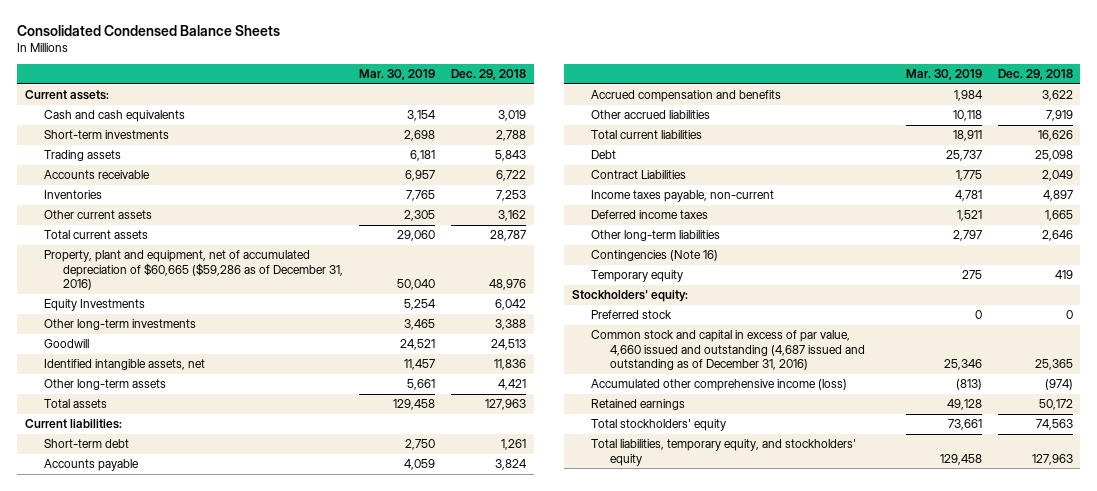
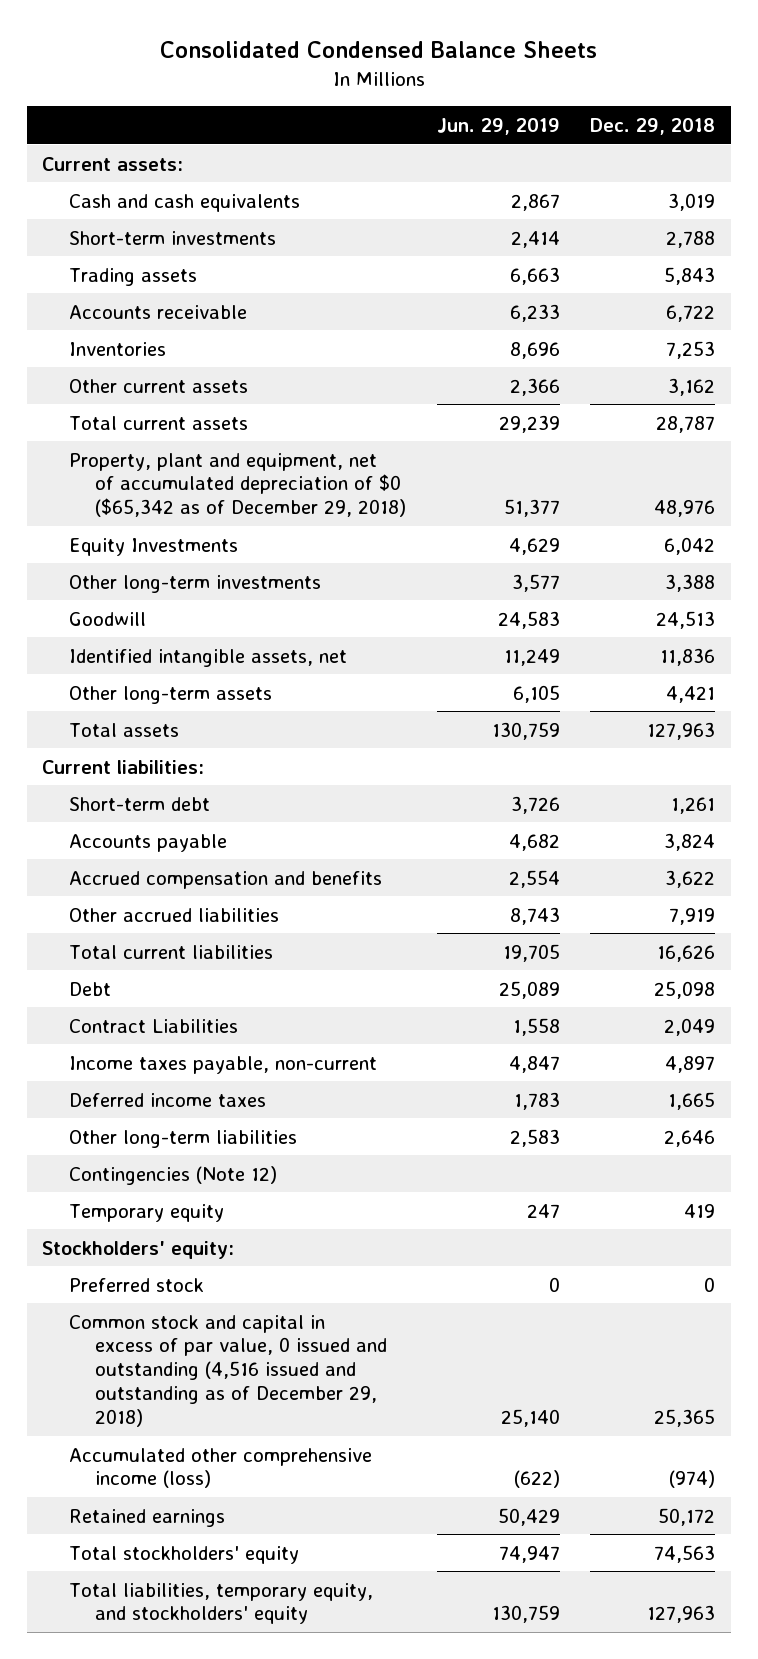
- | Mar. 30, 2019 | Dec. 29, 2018
+ | Jun. 29, 2019 | Dec. 29, 2018
- Property, plant and equipment, net of accumulated depreciation of $60,665 ($59,286 as of December 31, 2016) | 50,040 | 48,976
+ Property, plant and equipment, net of accumulated depreciation of $0 ($65,342 as of December 29, 2018) | 51,377 | 48,976
- Contingencies (Note 16)
+ Contingencies (Note 12)
- Common stock and capital in excess of par value, 4,660 issued and outstanding (4,687 issued and outstanding as of December 31, 2016) | 25,346 | 25,365
+ Common stock and capital in excess of par value, 0 issued and outstanding (4,516 issued and outstanding as of December 29, 2018) | 25,140 | 25,365

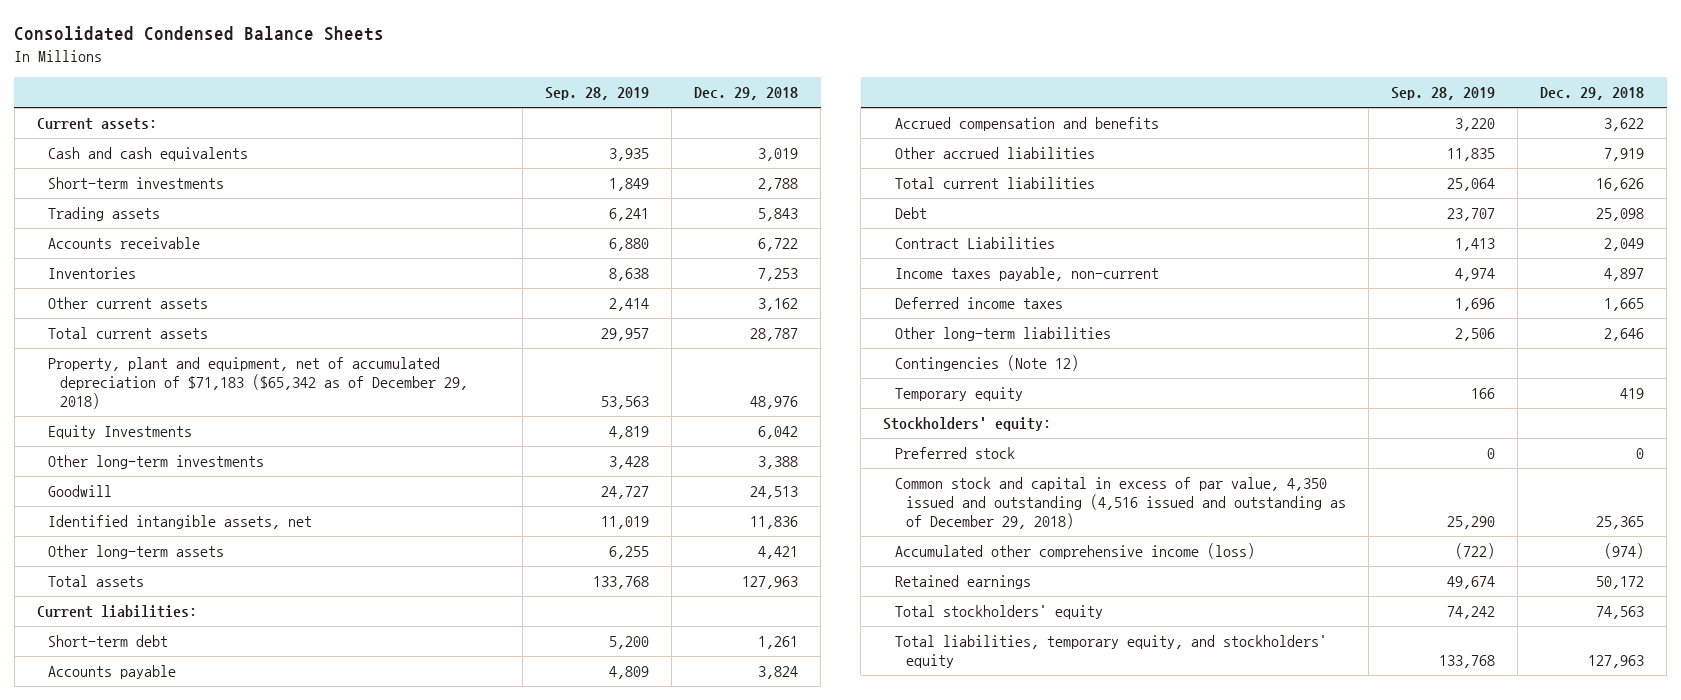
- | Jun. 29, 2019 | Dec. 29, 2018
+ | Sep. 28, 2019 | Dec. 29, 2018
- Property, plant and equipment, net of accumulated depreciation of $0 ($65,342 as of December 29, 2018) | 51,377 | 48,976
+ Property, plant and equipment, net of accumulated depreciation of $71,183 ($65,342 as of December 29, 2018) | 53,563 | 48,976
- Common stock and capital in excess of par value, 0 issued and outstanding (4,516 issued and outstanding as of December 29, 2018) | 25,140 | 25,365
+ Common stock and capital in excess of par value, 4,350 issued and outstanding (4,516 issued and outstanding as of December 29, 2018) | 25,290 | 25,365

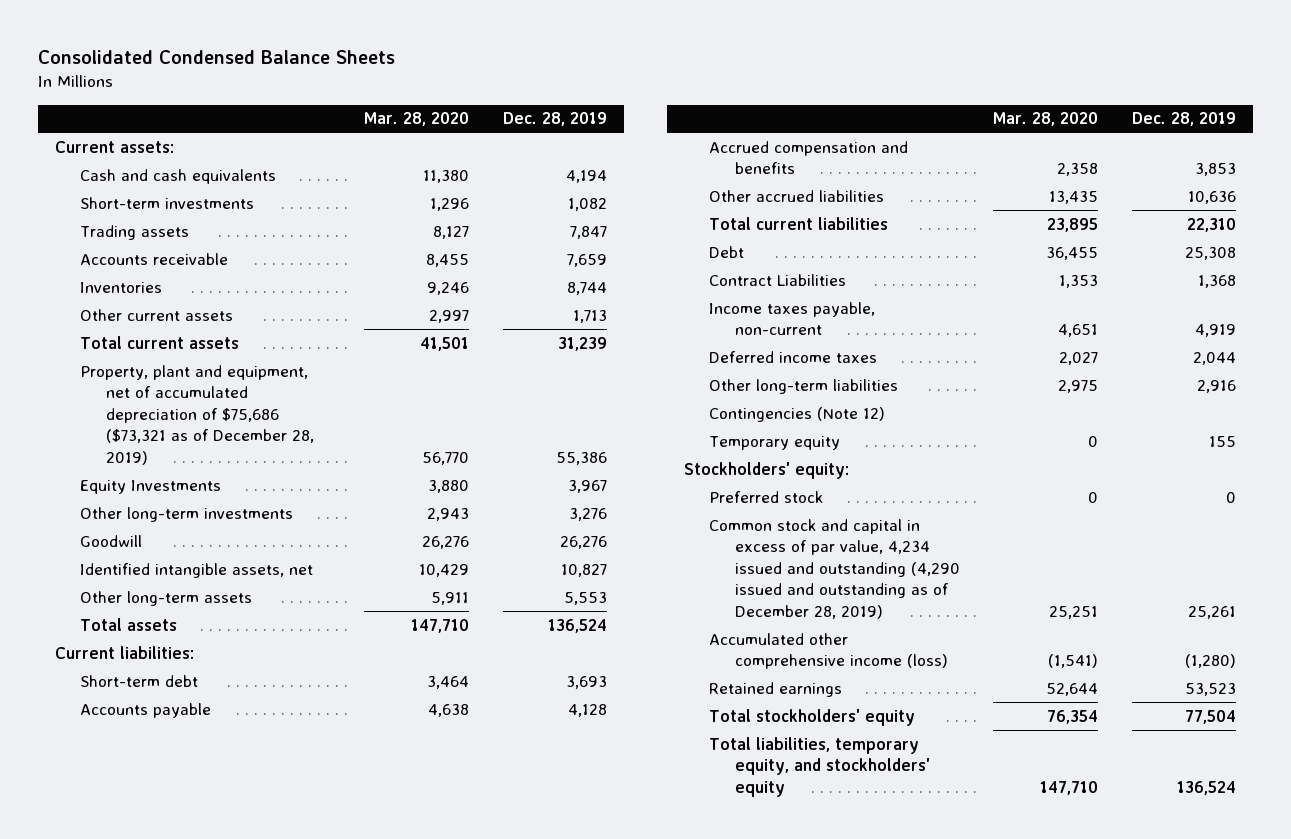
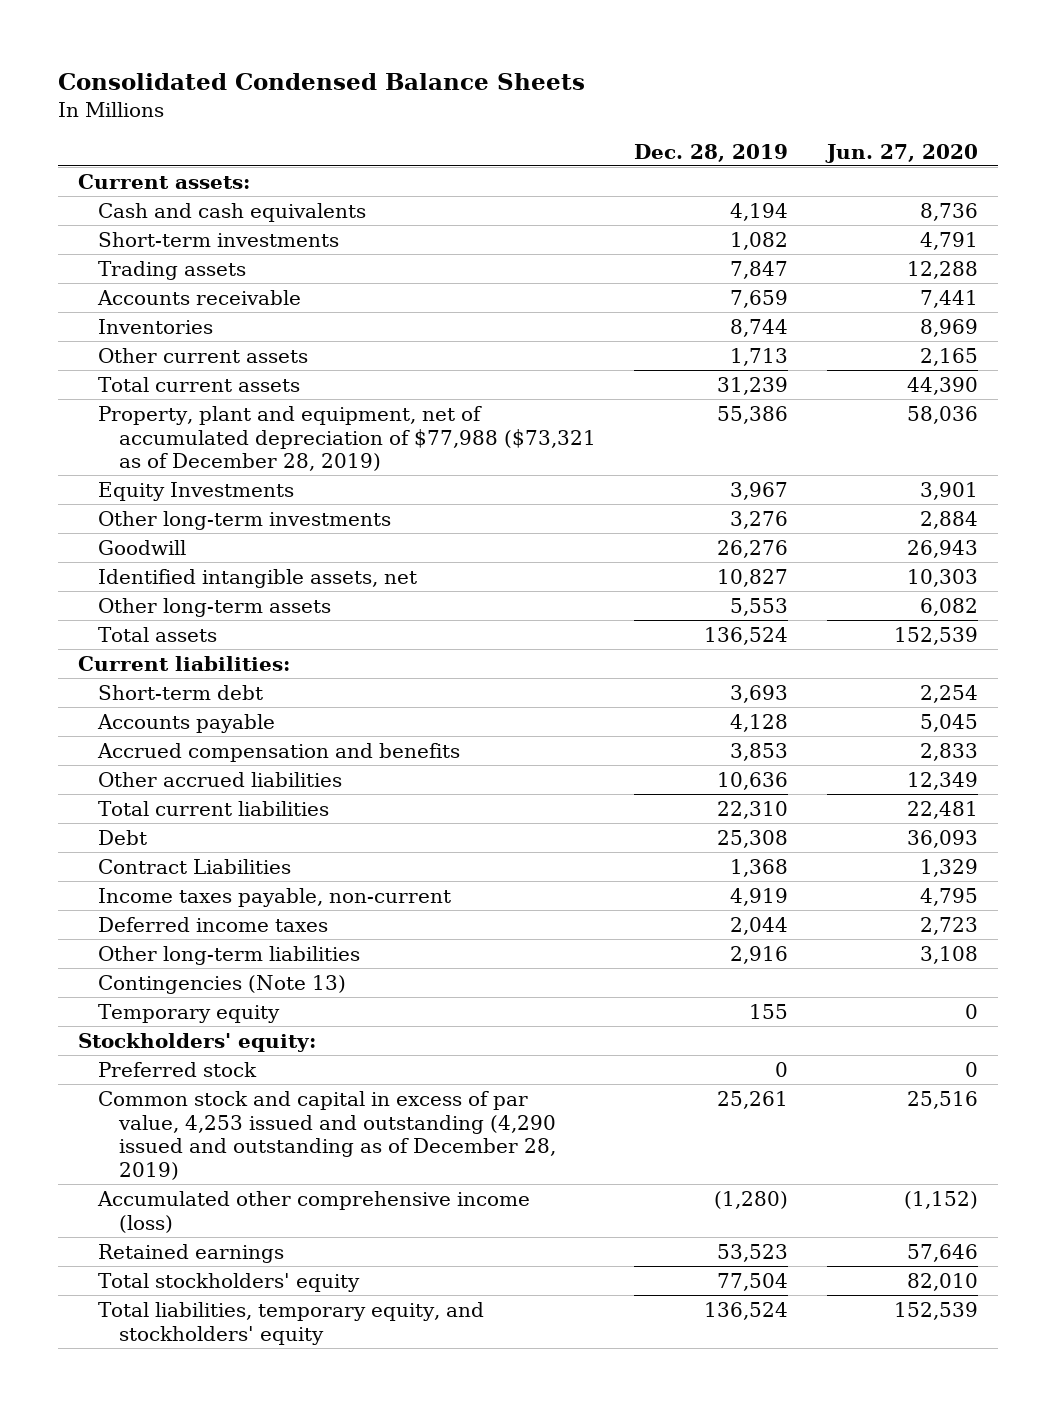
- | Mar. 28, 2020 | Dec. 28, 2019
+ | Dec. 28, 2019 | Jun. 27, 2020
- Property, plant and equipment, net of accumulated depreciation of $75,686 ($73,321 as of December 28, 2019) | 56,770 | 55,386
+ Property, plant and equipment, net of accumulated depreciation of $77,988 ($73,321 as of December 28, 2019) | 55,386 | 58,036
- Contingencies (Note 12)
+ Contingencies (Note 13)
- Common stock and capital in excess of par value, 4,234 issued and outstanding (4,290 issued and outstanding as of December 28, 2019) | 25,251 | 25,261
+ Common stock and capital in excess of par value, 4,253 issued and outstanding (4,290 issued and outstanding as of December 28, 2019) | 25,261 | 25,516

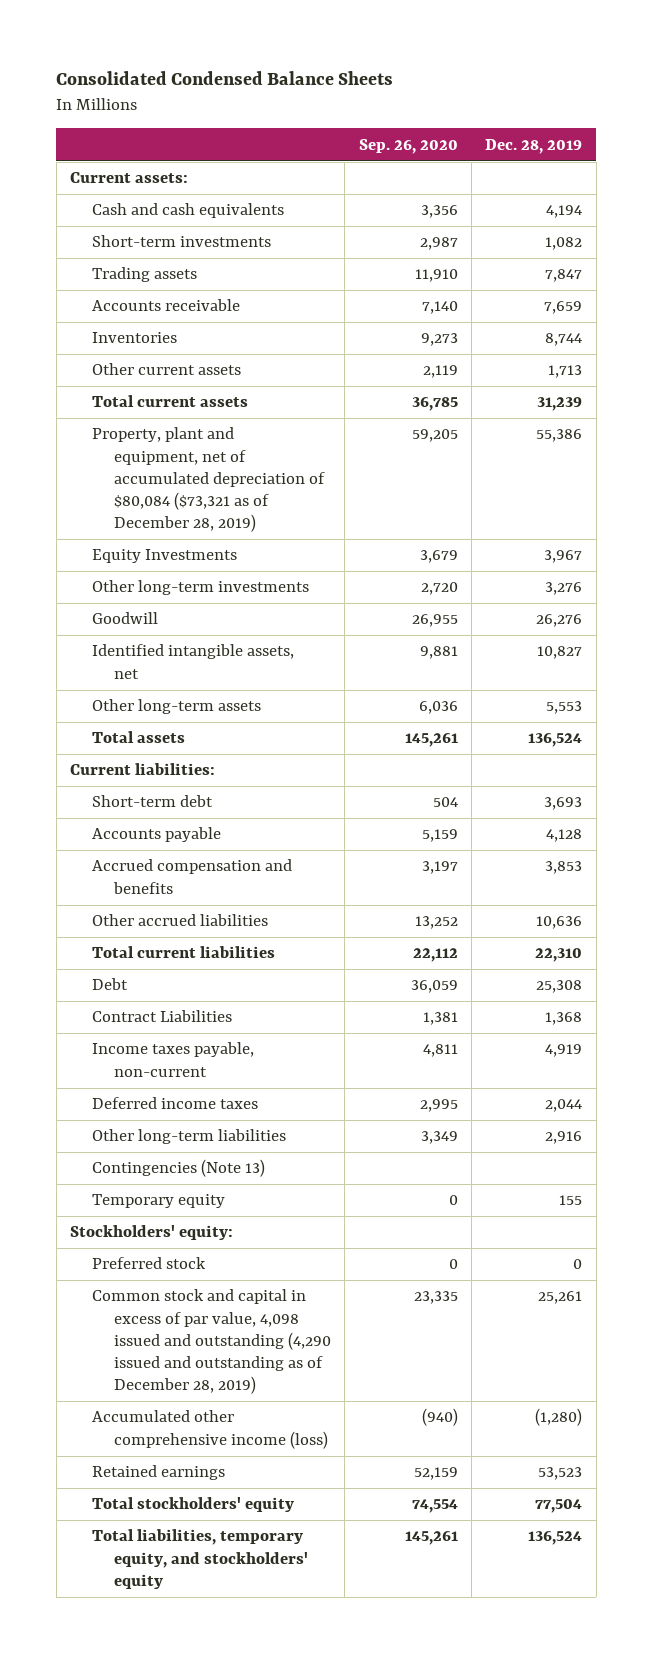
- | Dec. 28, 2019 | Jun. 27, 2020
+ | Sep. 26, 2020 | Dec. 28, 2019
- Property, plant and equipment, net of accumulated depreciation of $77,988 ($73,321 as of December 28, 2019) | 55,386 | 58,036
+ Property, plant and equipment, net of accumulated depreciation of $80,084 ($73,321 as of December 28, 2019) | 59,205 | 55,386
- Common stock and capital in excess of par value, 4,253 issued and outstanding (4,290 issued and outstanding as of December 28, 2019) | 25,261 | 25,516
+ Common stock and capital in excess of par value, 4,098 issued and outstanding (4,290 issued and outstanding as of December 28, 2019) | 23,335 | 25,261

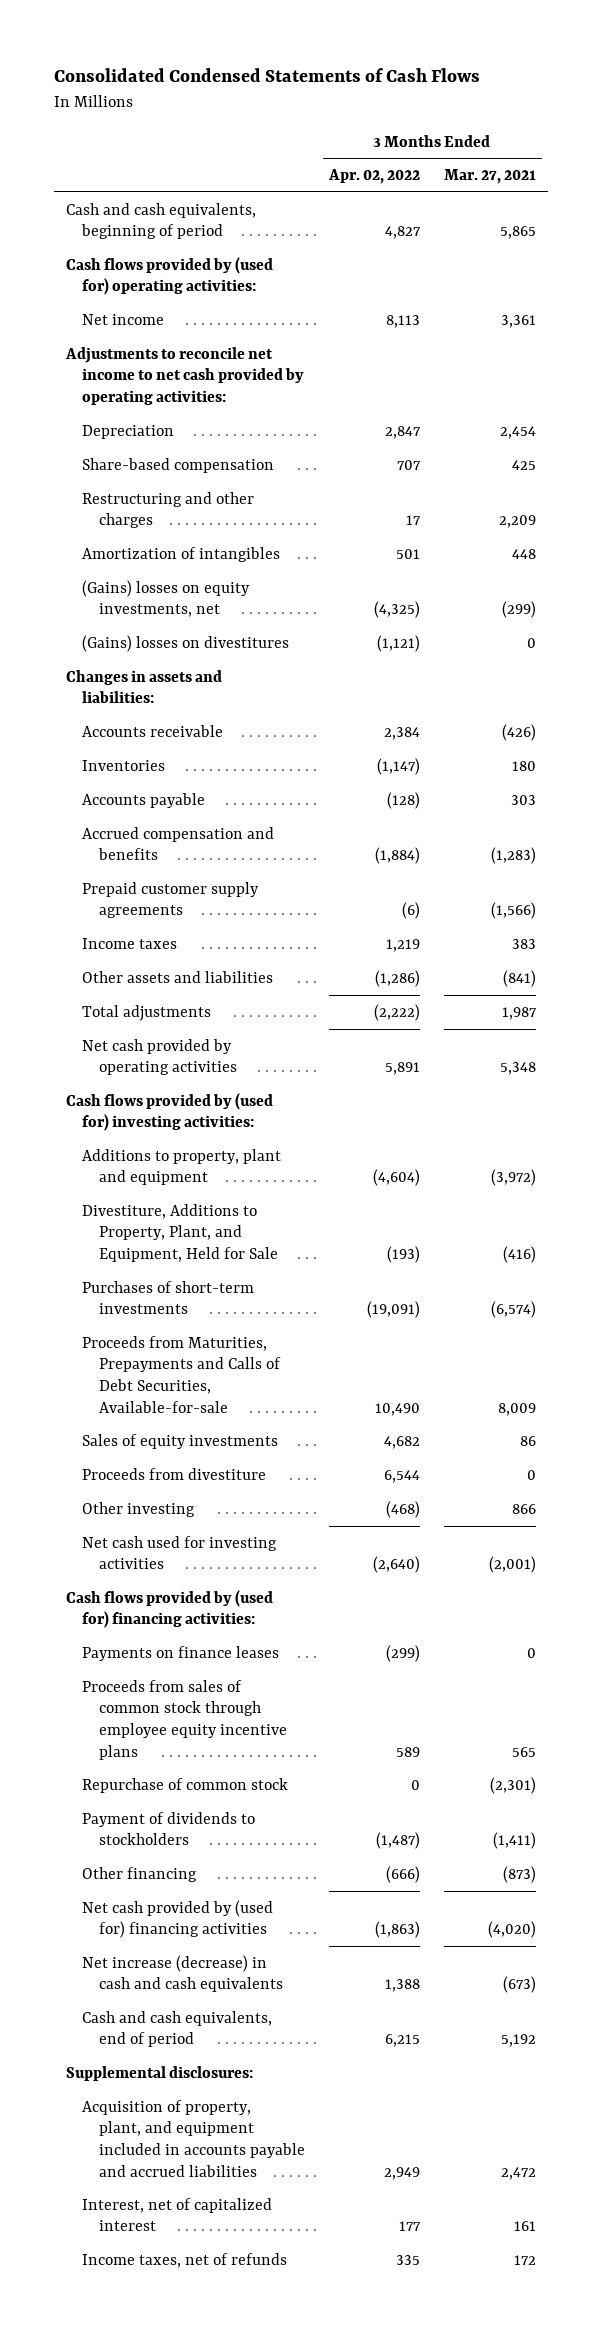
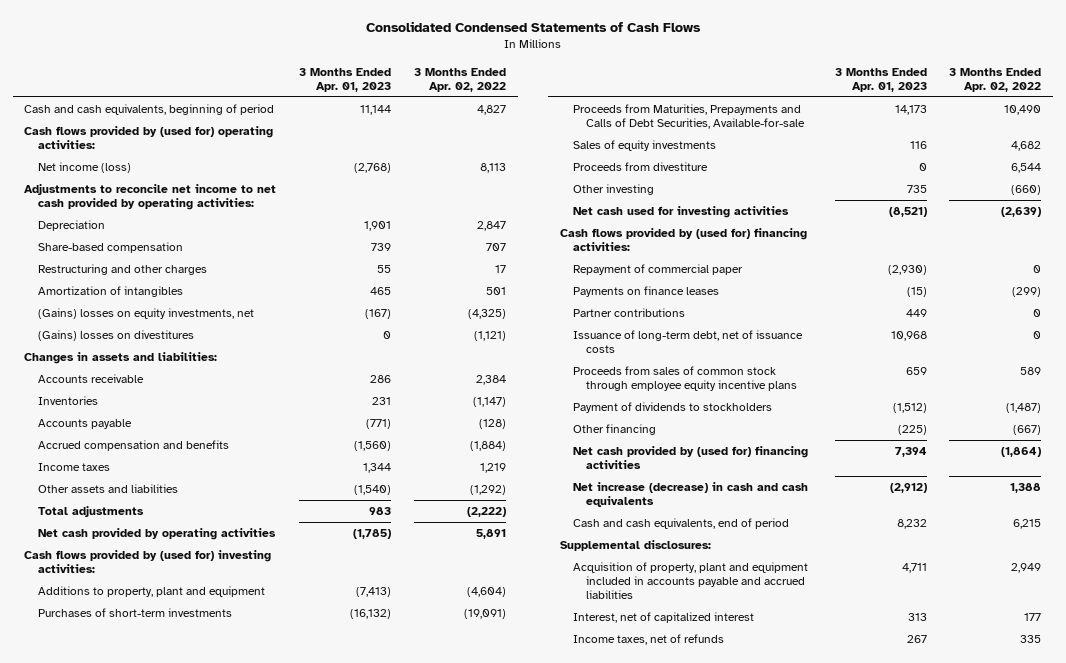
- | 3 Months Ended Apr. 02, 2022 | 3 Months Ended Mar. 27, 2021
+ | 3 Months Ended Apr. 01, 2023 | 3 Months Ended Apr. 02, 2022
- Net income | 8,113 | 3,361
+ Net income (loss) | (2,768) | 8,113
- Prepaid customer supply agreements | (6) | (1,566)
- Other assets and liabilities | (1,286) | (841)
+ Other assets and liabilities | (1,540) | (1,292)
- Divestiture, Additions to Property, Plant, and Equipment, Held for Sale | (193) | (416)
- Other investing | (468) | 866
- Net cash used for investing activities | (2,640) | (2,001)
+ Other investing | 735 | (660)
+ Net cash used for investing activities | (8,521) | (2,639)
+ Repayment of commercial paper | (2,930) | 0
+ Partner contributions | 449 | 0
+ Issuance of long-term debt, net of issuance costs | 10,968 | 0
- Repurchase of common stock | 0 | (2,301)
- Other financing | (666) | (873)
- Net cash provided by (used for) financing activities | (1,863) | (4,020)
+ Other financing | (225) | (667)
+ Net cash provided by (used for) financing activities | 7,394 | (1,864)
- Acquisition of property, plant, and equipment included in accounts payable and accrued liabilities | 2,949 | 2,472
+ Acquisition of property, plant and equipment included in accounts payable and accrued liabilities | 4,711 | 2,949

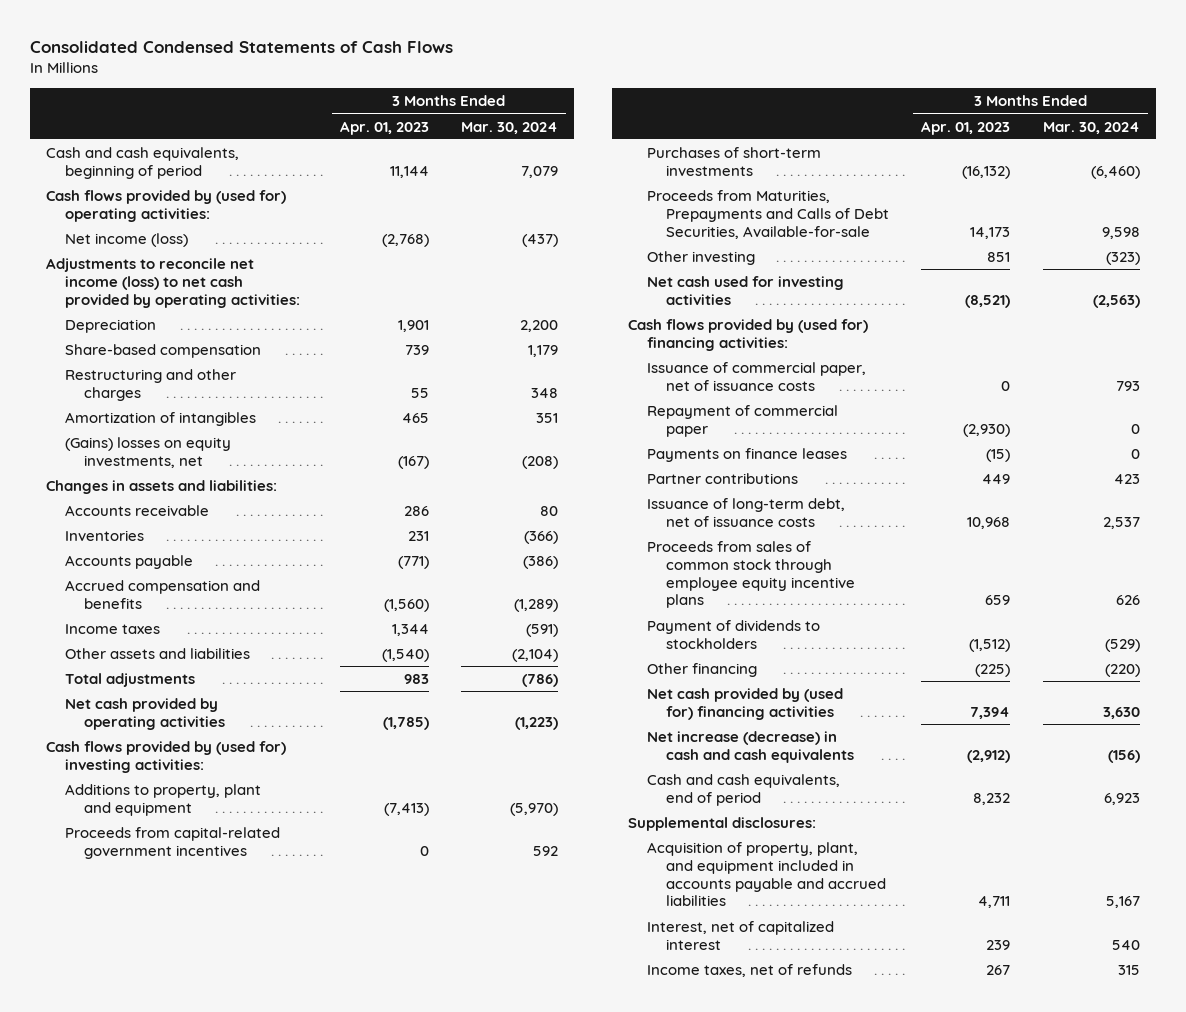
- | 3 Months Ended Apr. 01, 2023 | 3 Months Ended Apr. 02, 2022
+ | 3 Months Ended Apr. 01, 2023 | 3 Months Ended Mar. 30, 2024
- Adjustments to reconcile net income to net cash provided by operating activities:
+ Adjustments to reconcile net income (loss) to net cash provided by operating activities:
- (Gains) losses on divestitures | 0 | (1,121)
+ Proceeds from capital-related government incentives | 0 | 592
- Sales of equity investments | 116 | 4,682
- Proceeds from divestiture | 0 | 6,544
- Other investing | 735 | (660)
+ Other investing | 851 | (323)
+ Issuance of commercial paper, net of issuance costs | 0 | 793
- Acquisition of property, plant and equipment included in accounts payable and accrued liabilities | 4,711 | 2,949
- Interest, net of capitalized interest | 313 | 177
+ Acquisition of property, plant, and equipment included in accounts payable and accrued liabilities | 4,711 | 5,167
+ Interest, net of capitalized interest | 239 | 540

